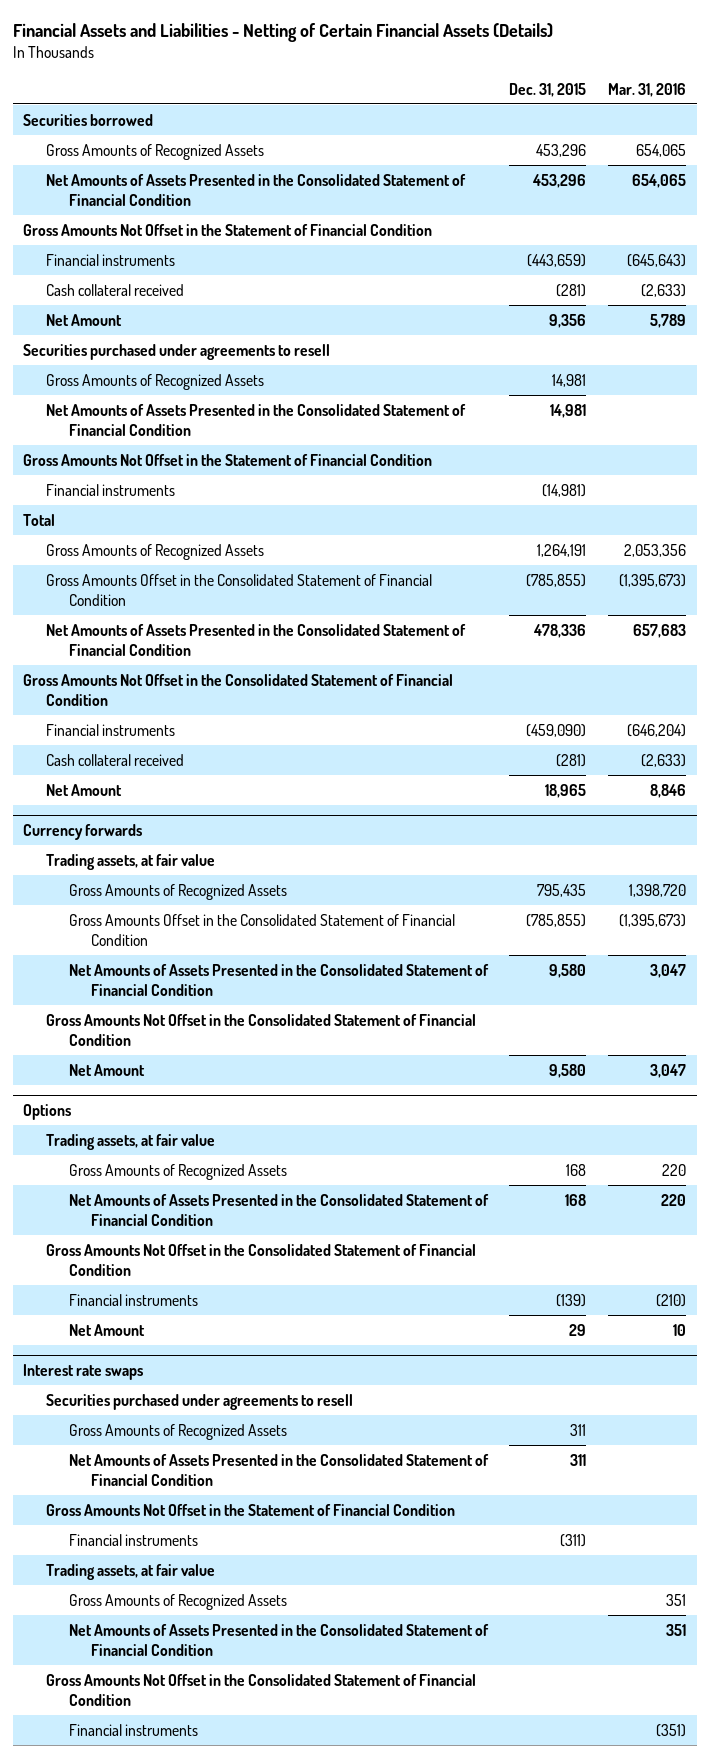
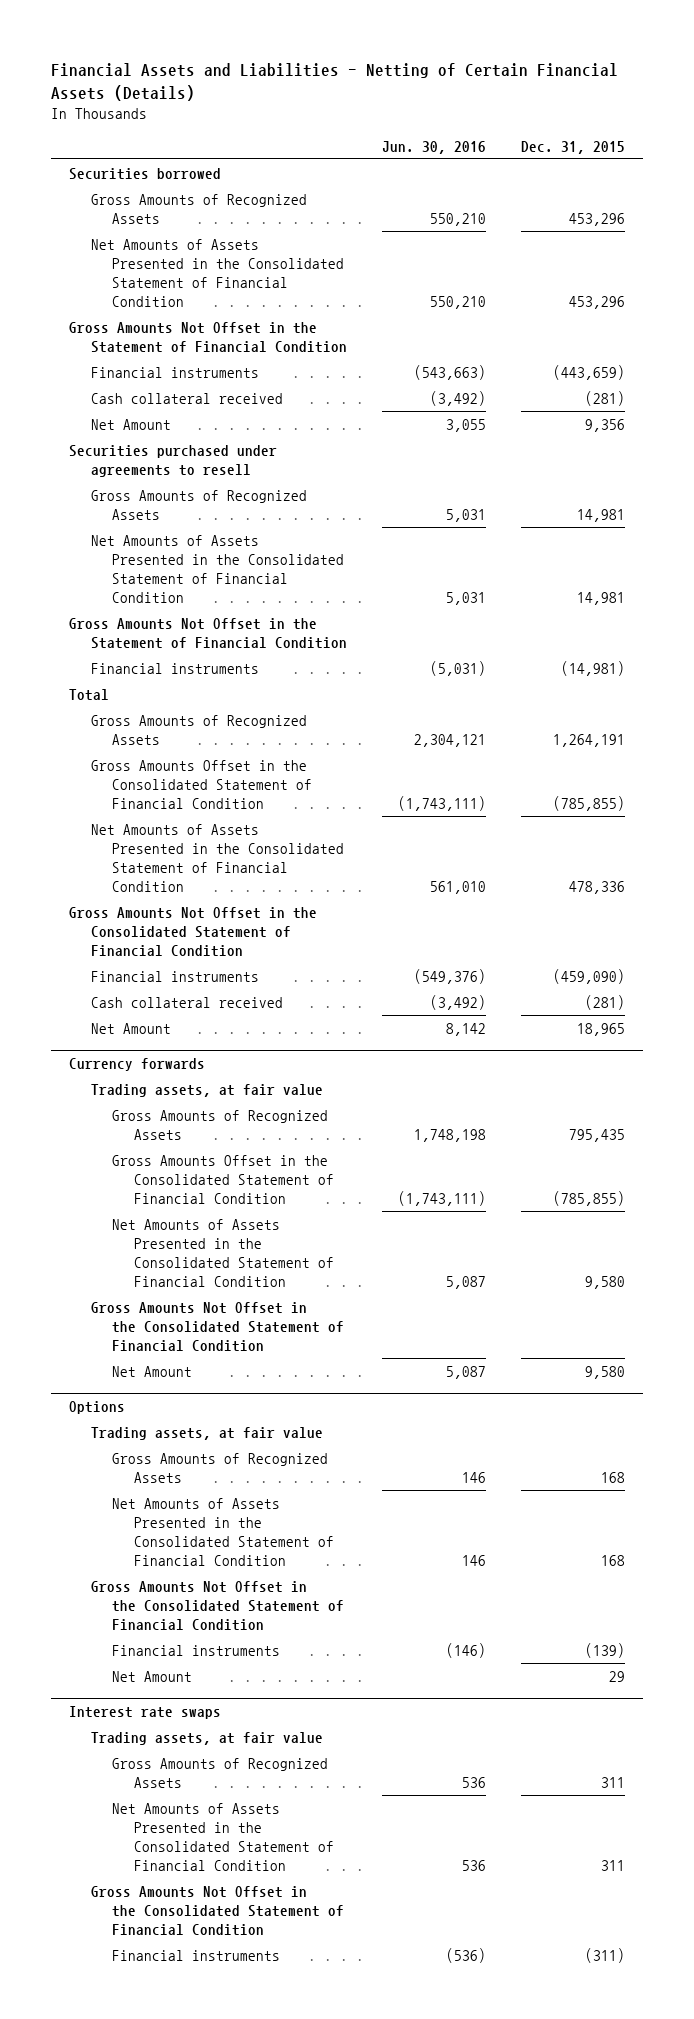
- | Dec. 31, 2015 | Mar. 31, 2016
+ | Jun. 30, 2016 | Dec. 31, 2015
@ Interest rate swaps
- Securities purchased under agreements to resell
moved up: Trading assets, at fair value
- Gross Amounts Not Offset in the Statement of Financial Condition
- Gross Amounts of Recognized Assets | | 351
- Net Amounts of Assets Presented in the Consolidated Statement of Financial Condition | | 351
- Financial instruments | | (351)
moved down: Financial instruments | (536) | (311)

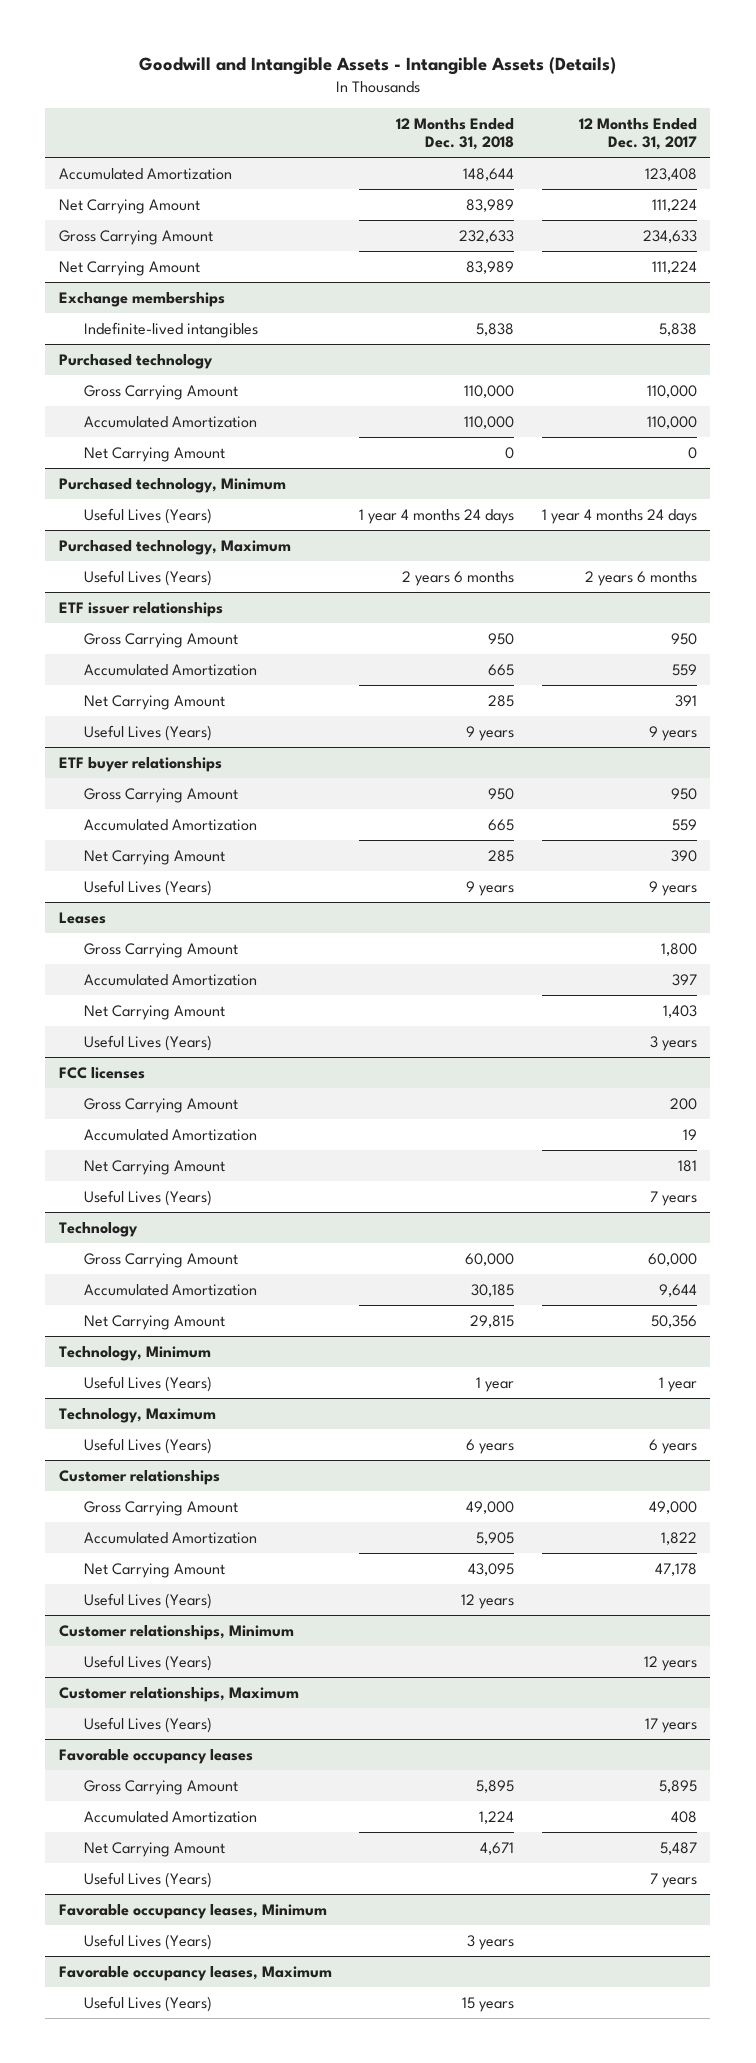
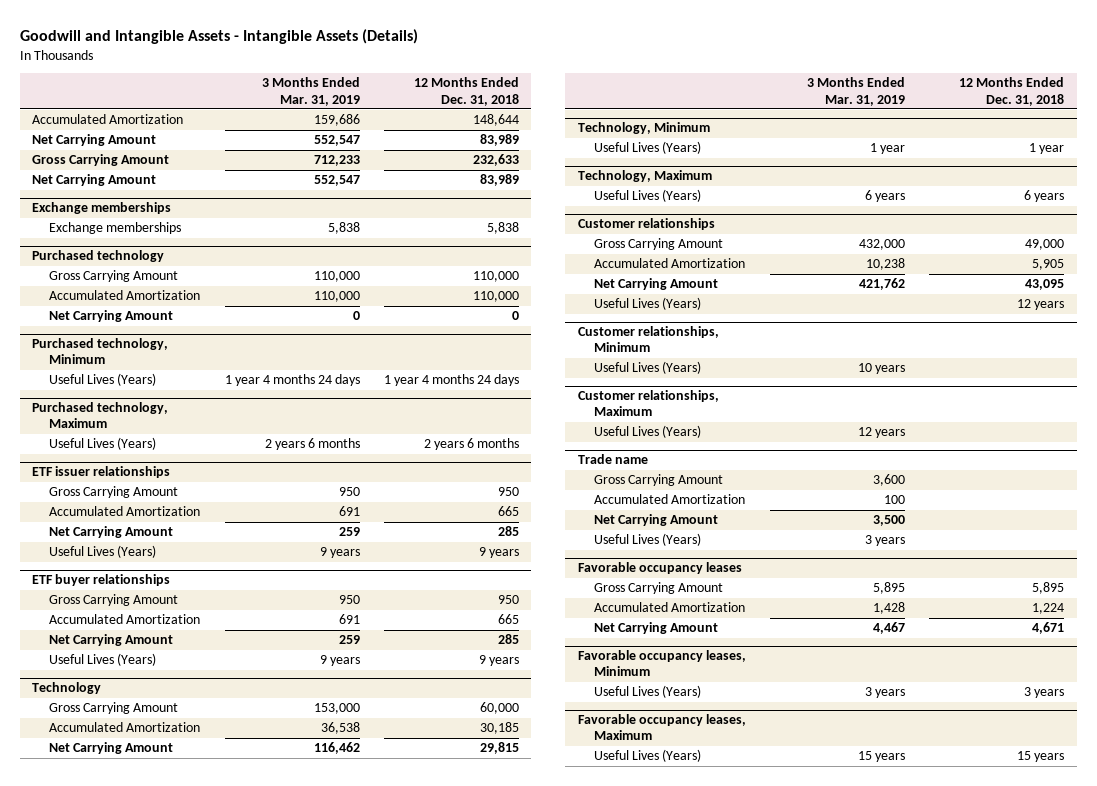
- | 12 Months Ended Dec. 31, 2018 | 12 Months Ended Dec. 31, 2017
+ | 3 Months Ended Mar. 31, 2019 | 12 Months Ended Dec. 31, 2018
@ Exchange memberships
- Indefinite-lived intangibles | 5,838 | 5,838
+ Exchange memberships | 5,838 | 5,838
- Leases
- Gross Carrying Amount | | 1,800
- Accumulated Amortization | | 397
- Net Carrying Amount | | 1,403
- Useful Lives (Years) | | 3 years
- FCC licenses
- Gross Carrying Amount | | 200
- Accumulated Amortization | | 19
- Net Carrying Amount | | 181
- Useful Lives (Years) | | 7 years
+ Trade name
+ Gross Carrying Amount | 3,600 |
+ Accumulated Amortization | 100 |
+ Net Carrying Amount | 3,500 |
+ Useful Lives (Years) | 3 years |
@ Favorable occupancy leases
- Useful Lives (Years) | | 7 years

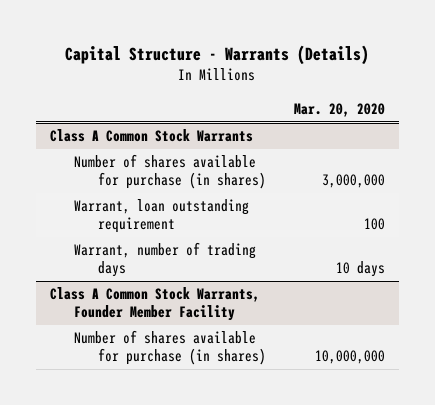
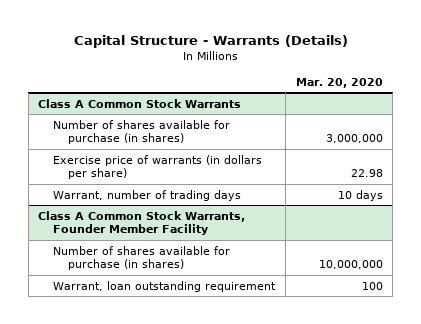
@ Class A Common Stock Warrants
- Warrant, loan outstanding requirement | 100
+ Exercise price of warrants (in dollars per share) | 22.98
@ Class A Common Stock Warrants, Founder Member Facility
+ Warrant, loan outstanding requirement | 100

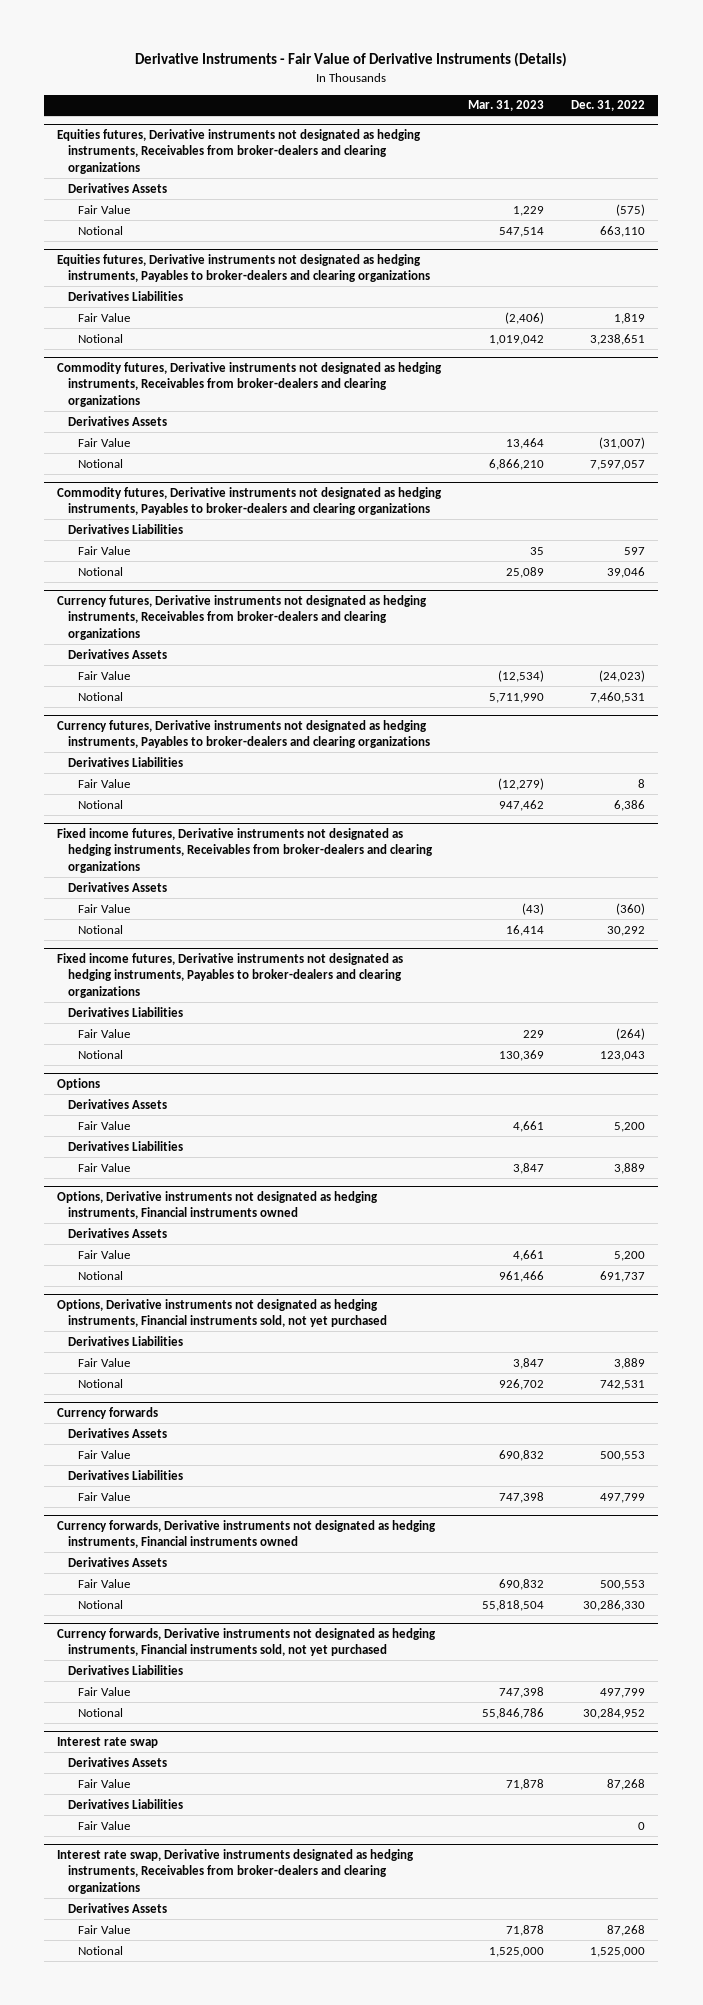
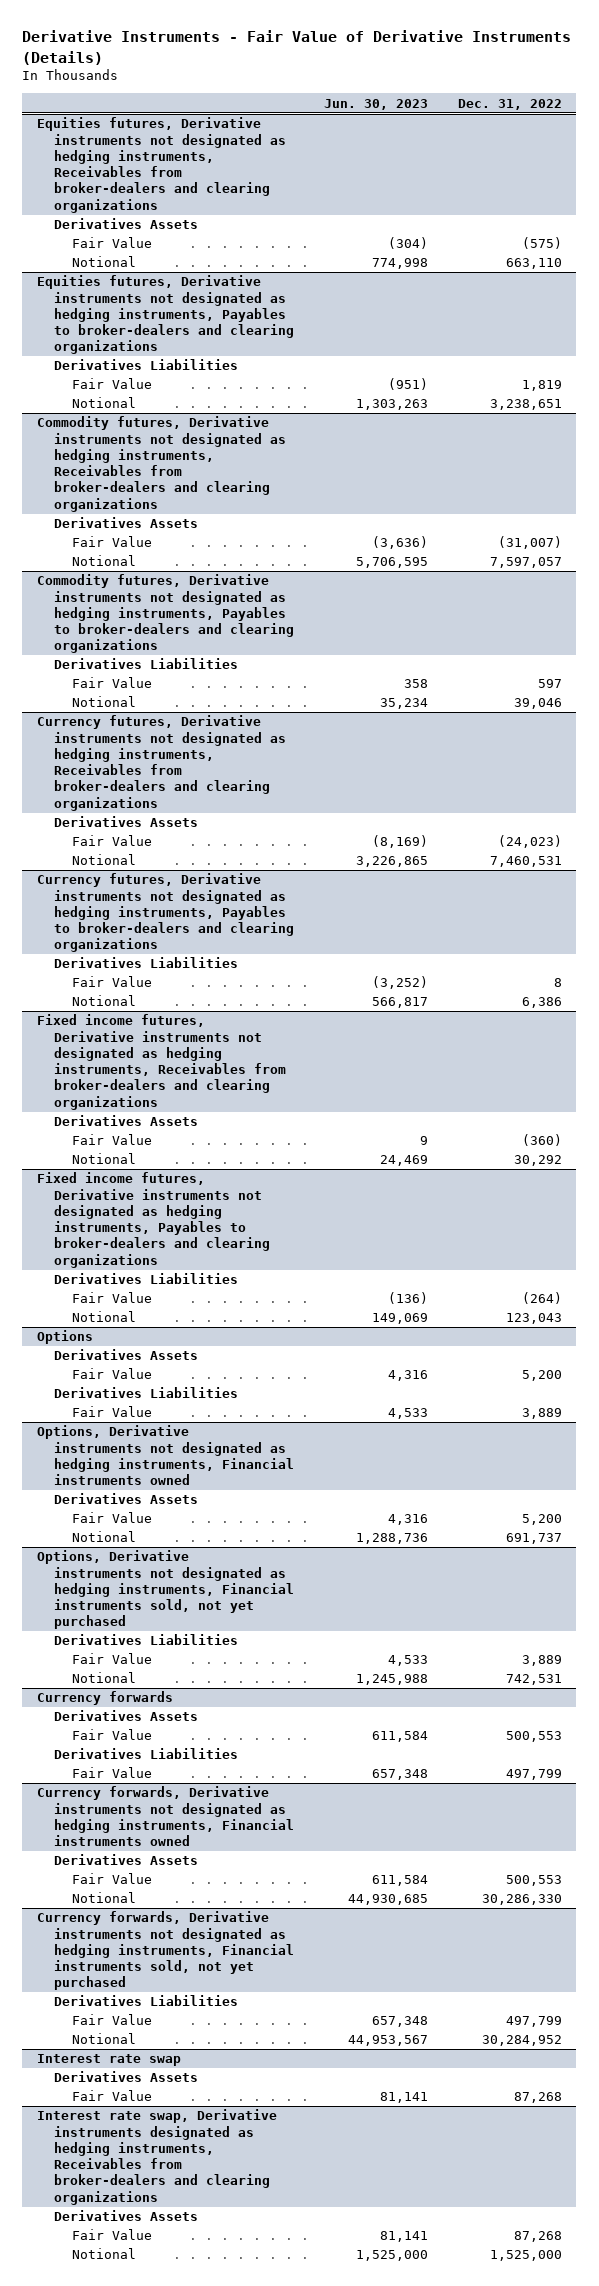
- | Mar. 31, 2023 | Dec. 31, 2022
+ | Jun. 30, 2023 | Dec. 31, 2022
@ Interest rate swap
- Derivatives Liabilities
- Fair Value | | 0

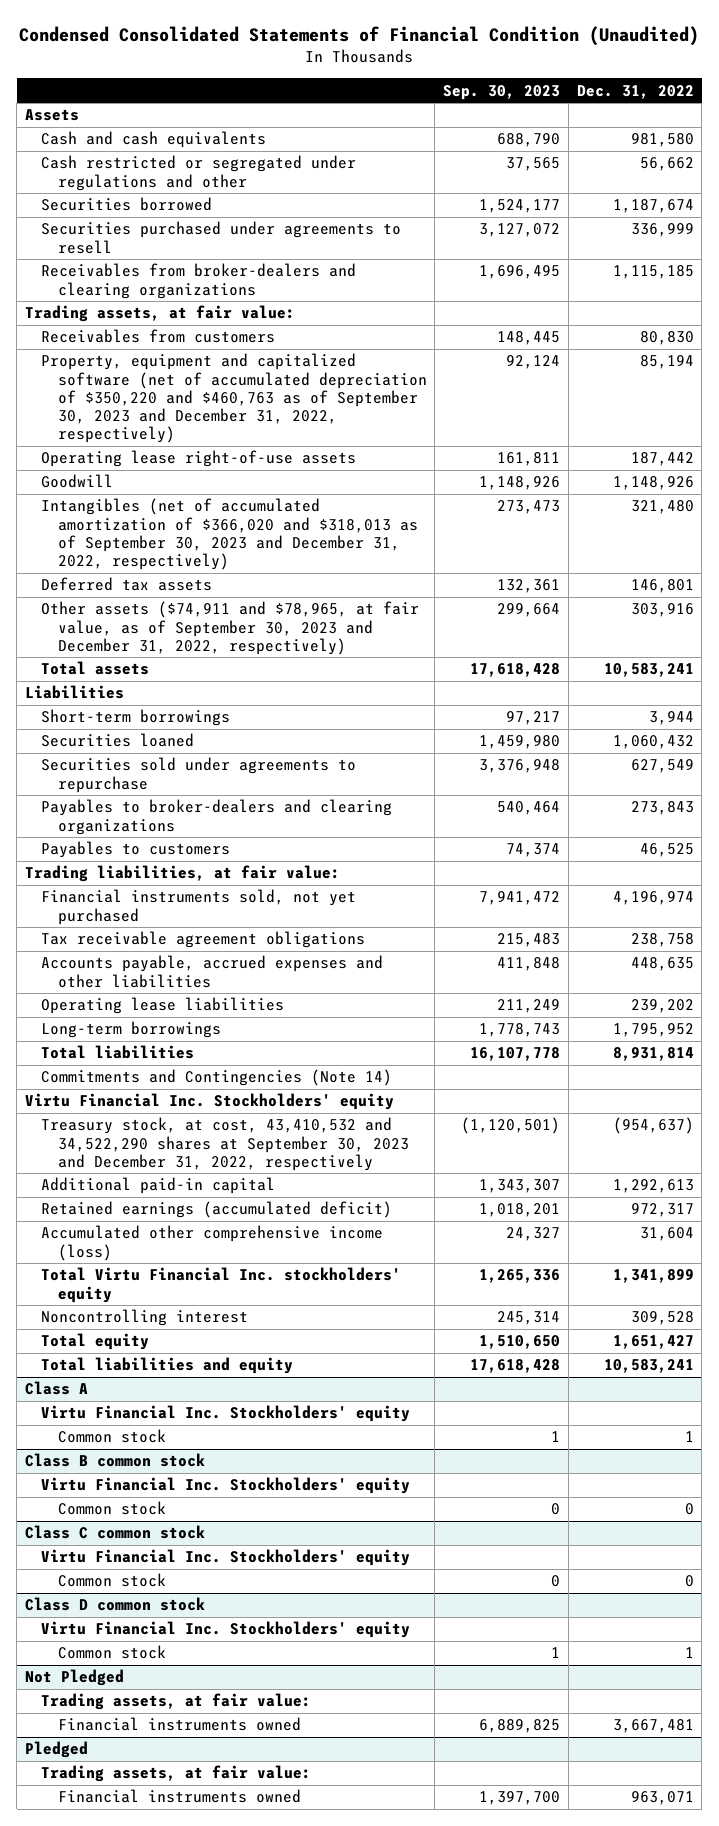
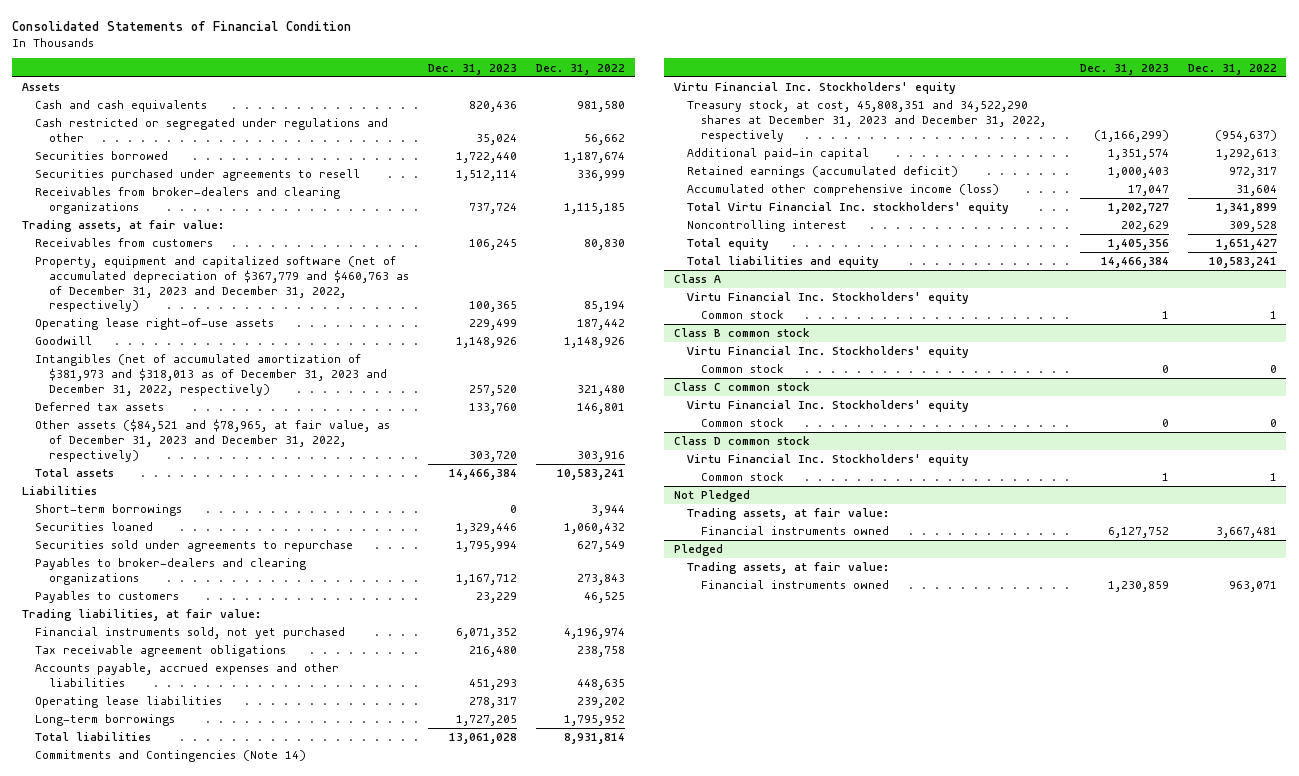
- Condensed Consolidated Statements of Financial Condition (Unaudited)
+ Consolidated Statements of Financial Condition
- | Sep. 30, 2023 | Dec. 31, 2022
+ | Dec. 31, 2023 | Dec. 31, 2022
- Property, equipment and capitalized software (net of accumulated depreciation of $350,220 and $460,763 as of September 30, 2023 and December 31, 2022, respectively) | 92,124 | 85,194
+ Property, equipment and capitalized software (net of accumulated depreciation of $367,779 and $460,763 as of December 31, 2023 and December 31, 2022, respectively) | 100,365 | 85,194
- Intangibles (net of accumulated amortization of $366,020 and $318,013 as of September 30, 2023 and December 31, 2022, respectively) | 273,473 | 321,480
+ Intangibles (net of accumulated amortization of $381,973 and $318,013 as of December 31, 2023 and December 31, 2022, respectively) | 257,520 | 321,480
- Other assets ($74,911 and $78,965, at fair value, as of September 30, 2023 and December 31, 2022, respectively) | 299,664 | 303,916
+ Other assets ($84,521 and $78,965, at fair value, as of December 31, 2023 and December 31, 2022, respectively) | 303,720 | 303,916
- Treasury stock, at cost, 43,410,532 and 34,522,290 shares at September 30, 2023 and December 31, 2022, respectively | (1,120,501) | (954,637)
+ Treasury stock, at cost, 45,808,351 and 34,522,290 shares at December 31, 2023 and December 31, 2022, respectively | (1,166,299) | (954,637)

